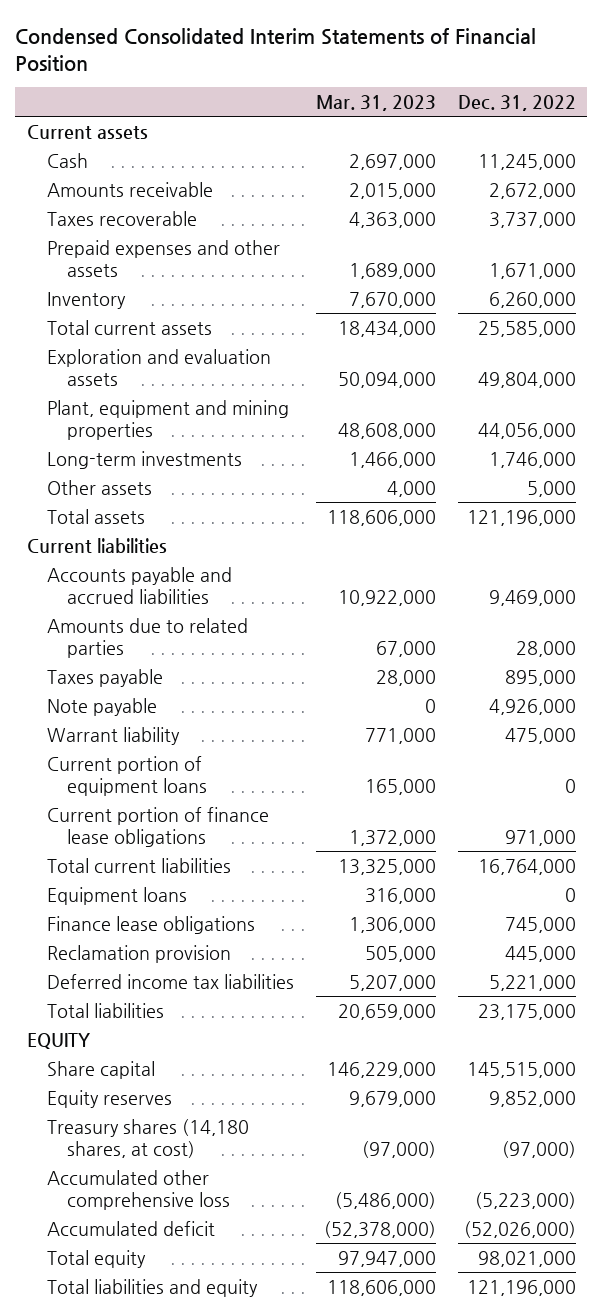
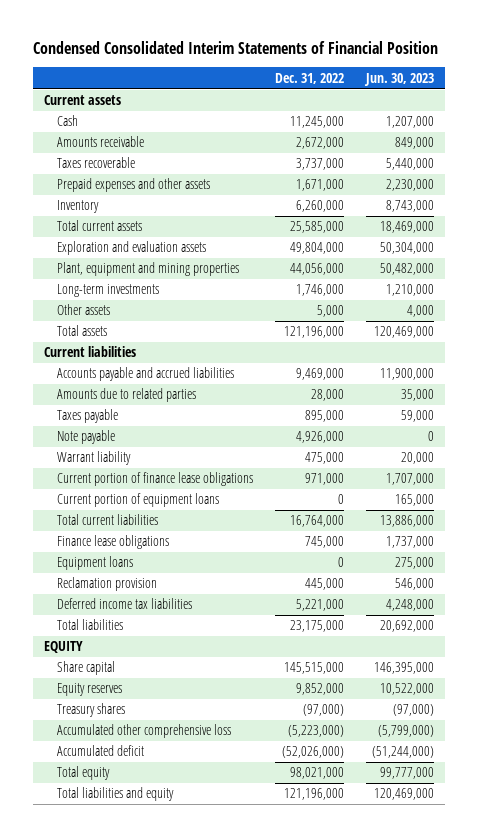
- | Mar. 31, 2023 | Dec. 31, 2022
+ | Dec. 31, 2022 | Jun. 30, 2023
moved down: Current portion of equipment loans | 0 | 165,000
moved down: Equipment loans | 0 | 275,000
- Treasury shares (14,180 shares, at cost) | (97,000) | (97,000)
+ Treasury shares | (97,000) | (97,000)

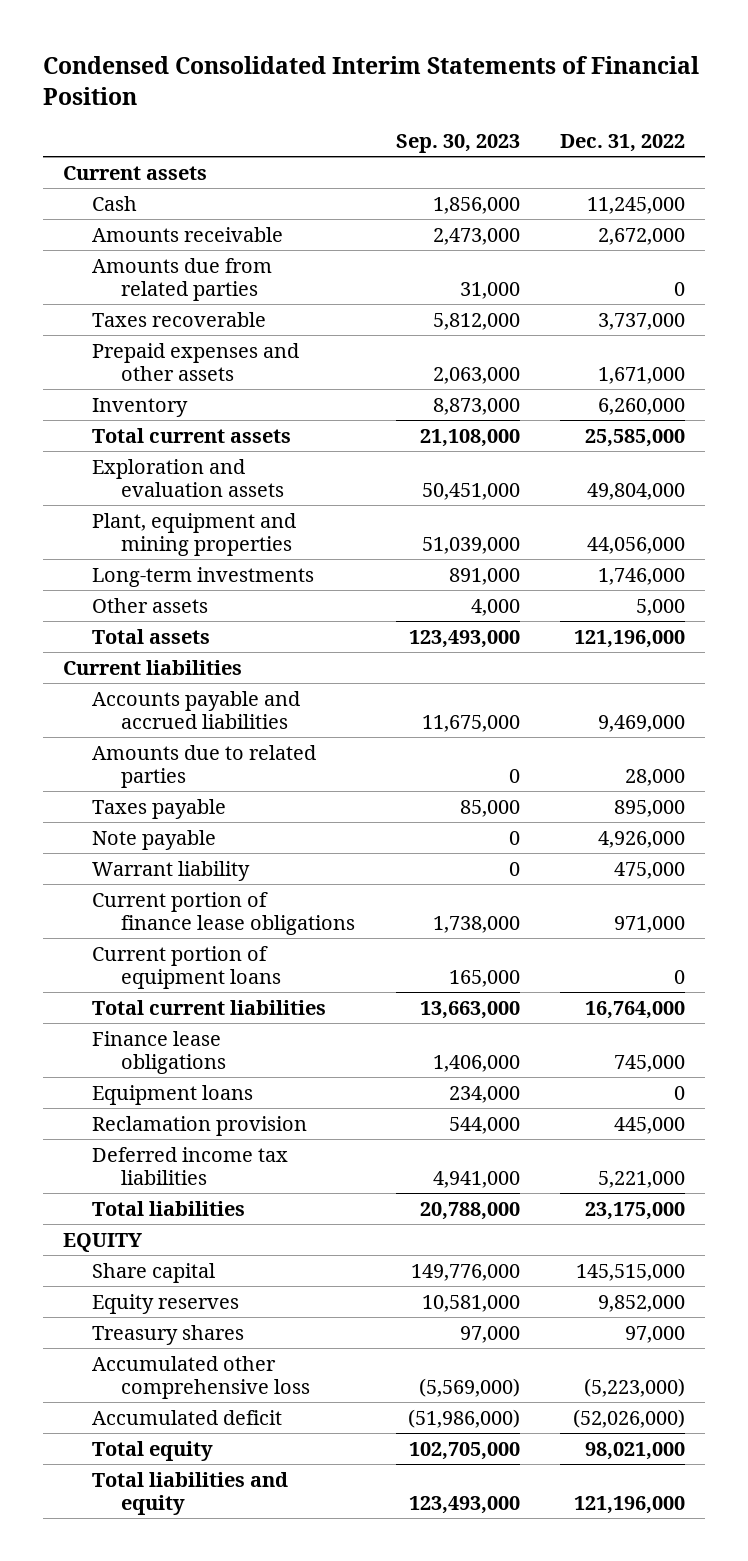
- | Dec. 31, 2022 | Jun. 30, 2023
+ | Sep. 30, 2023 | Dec. 31, 2022
+ Amounts due from related parties | 31,000 | 0
- Treasury shares | (97,000) | (97,000)
+ Treasury shares | 97,000 | 97,000

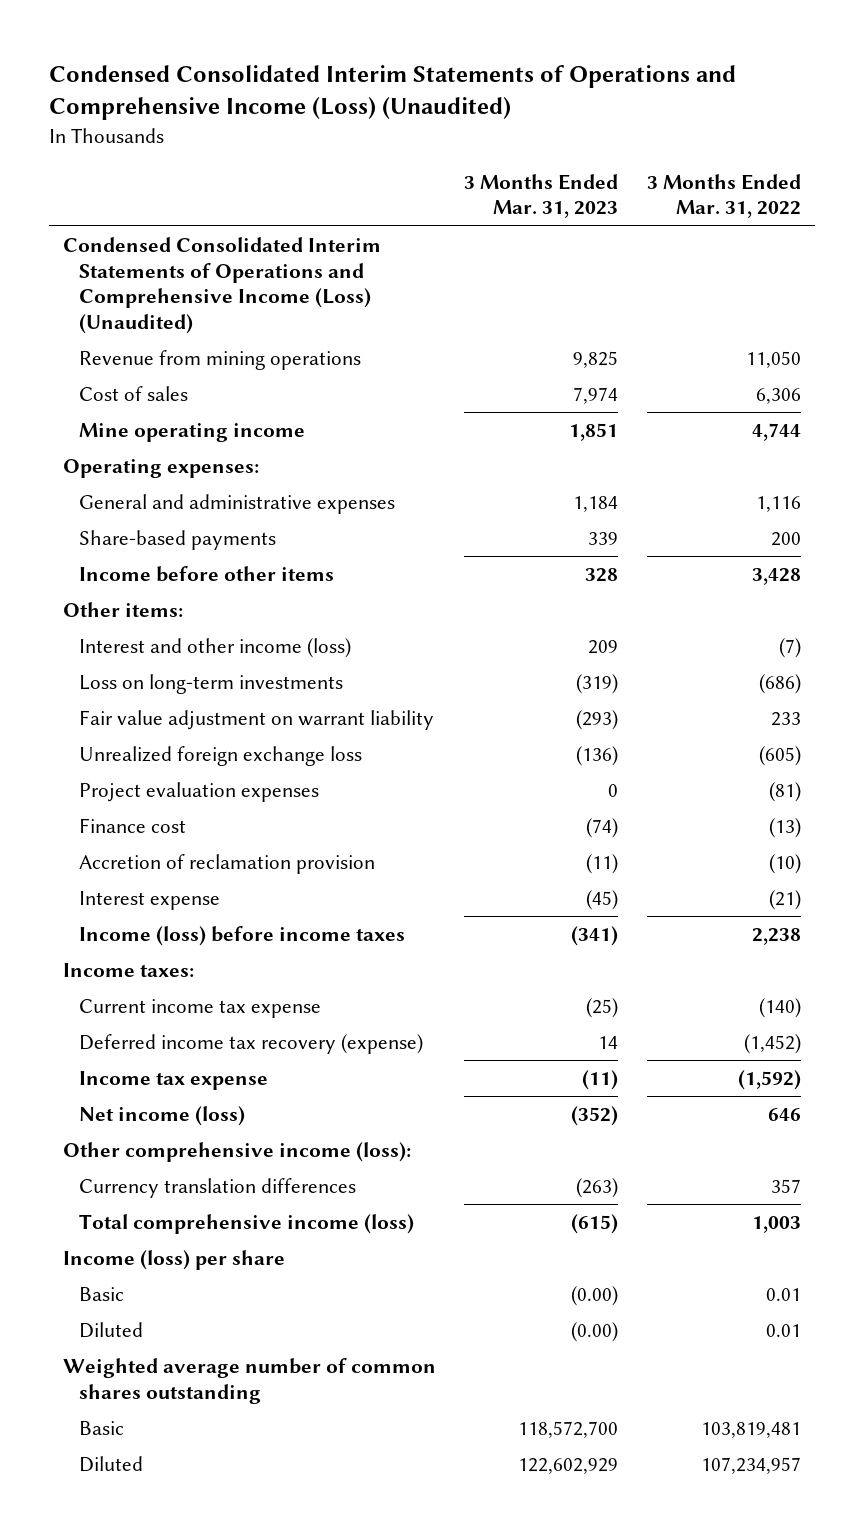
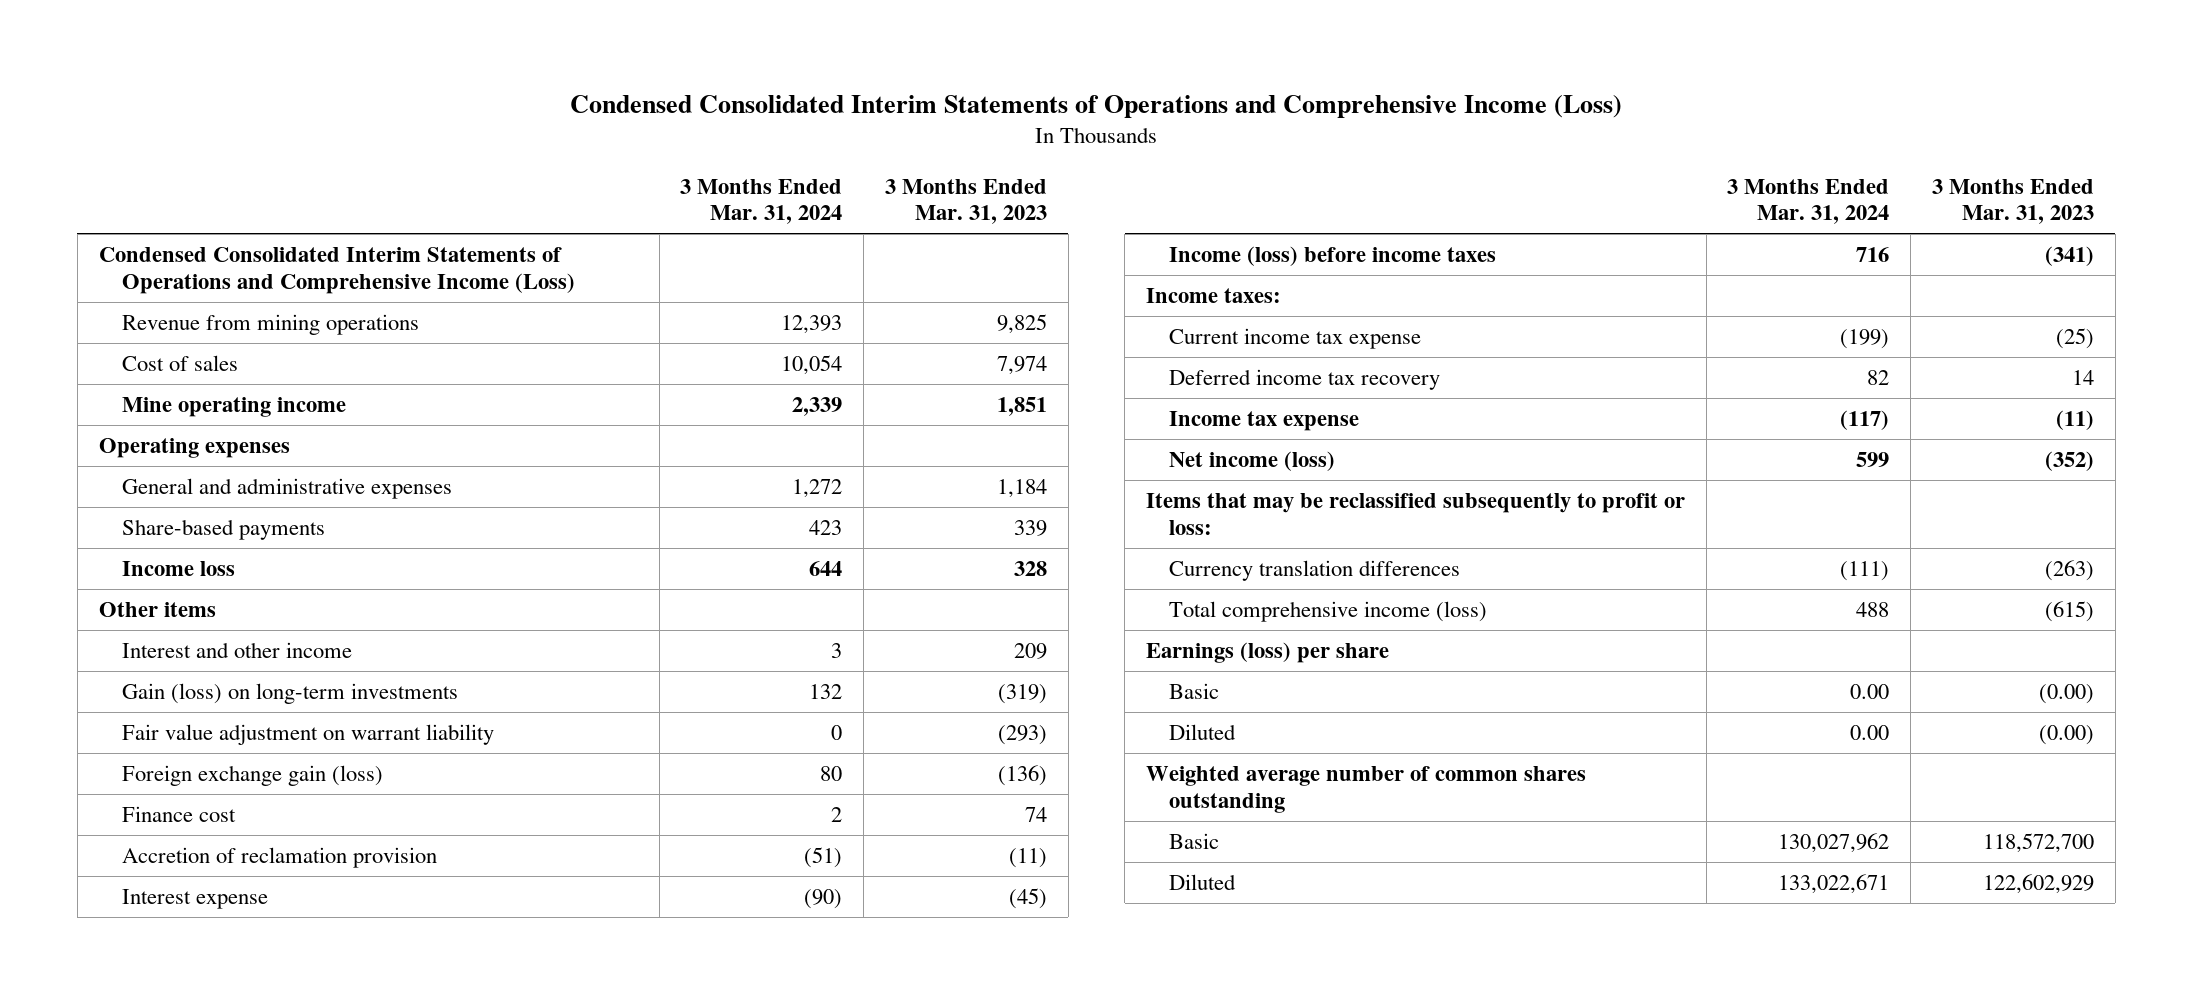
- Condensed Consolidated Interim Statements of Operations and Comprehensive Income (Loss) (Unaudited)
+ Condensed Consolidated Interim Statements of Operations and Comprehensive Income (Loss)
- | 3 Months Ended Mar. 31, 2023 | 3 Months Ended Mar. 31, 2022
+ | 3 Months Ended Mar. 31, 2024 | 3 Months Ended Mar. 31, 2023
- Condensed Consolidated Interim Statements of Operations and Comprehensive Income (Loss) (Unaudited)
+ Condensed Consolidated Interim Statements of Operations and Comprehensive Income (Loss)
- Operating expenses:
+ Operating expenses
- Income before other items | 328 | 3,428
- Other items:
- Interest and other income (loss) | 209 | (7)
- Loss on long-term investments | (319) | (686)
+ Income loss | 644 | 328
+ Other items
+ Interest and other income | 3 | 209
+ Gain (loss) on long-term investments | 132 | (319)
- Unrealized foreign exchange loss | (136) | (605)
- Project evaluation expenses | 0 | (81)
- Finance cost | (74) | (13)
+ Foreign exchange gain (loss) | 80 | (136)
+ Finance cost | 2 | 74
- Deferred income tax recovery (expense) | 14 | (1,452)
+ Deferred income tax recovery | 82 | 14
- Other comprehensive income (loss):
+ Items that may be reclassified subsequently to profit or loss:
- Income (loss) per share
+ Earnings (loss) per share

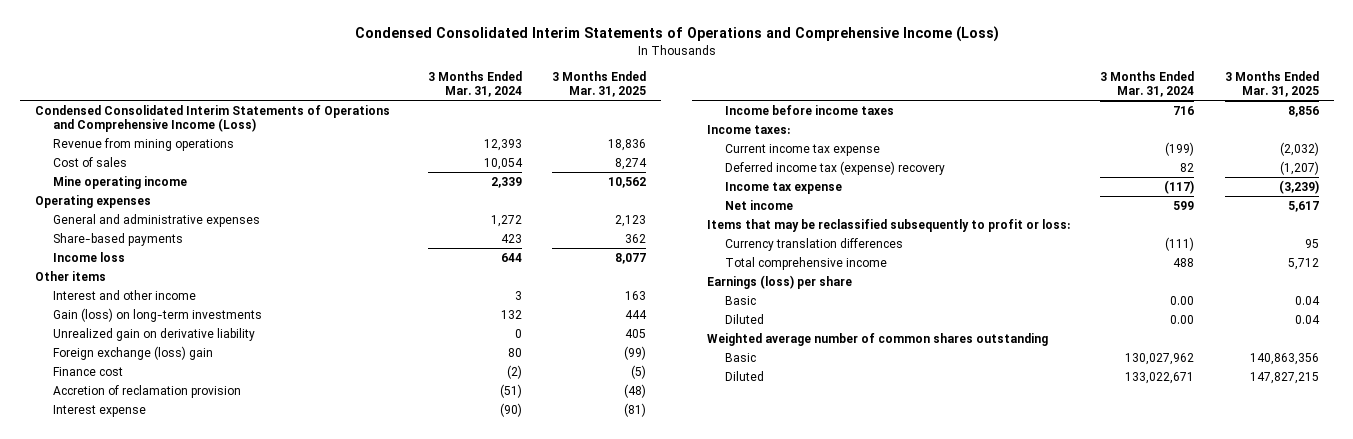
- | 3 Months Ended Mar. 31, 2024 | 3 Months Ended Mar. 31, 2023
+ | 3 Months Ended Mar. 31, 2024 | 3 Months Ended Mar. 31, 2025
- Fair value adjustment on warrant liability | 0 | (293)
- Foreign exchange gain (loss) | 80 | (136)
- Finance cost | 2 | 74
+ Unrealized gain on derivative liability | 0 | 405
+ Foreign exchange (loss) gain | 80 | (99)
+ Finance cost | (2) | (5)
- Income (loss) before income taxes | 716 | (341)
+ Income before income taxes | 716 | 8,856
- Deferred income tax recovery | 82 | 14
+ Deferred income tax (expense) recovery | 82 | (1,207)
- Net income (loss) | 599 | (352)
+ Net income | 599 | 5,617
- Total comprehensive income (loss) | 488 | (615)
+ Total comprehensive income | 488 | 5,712

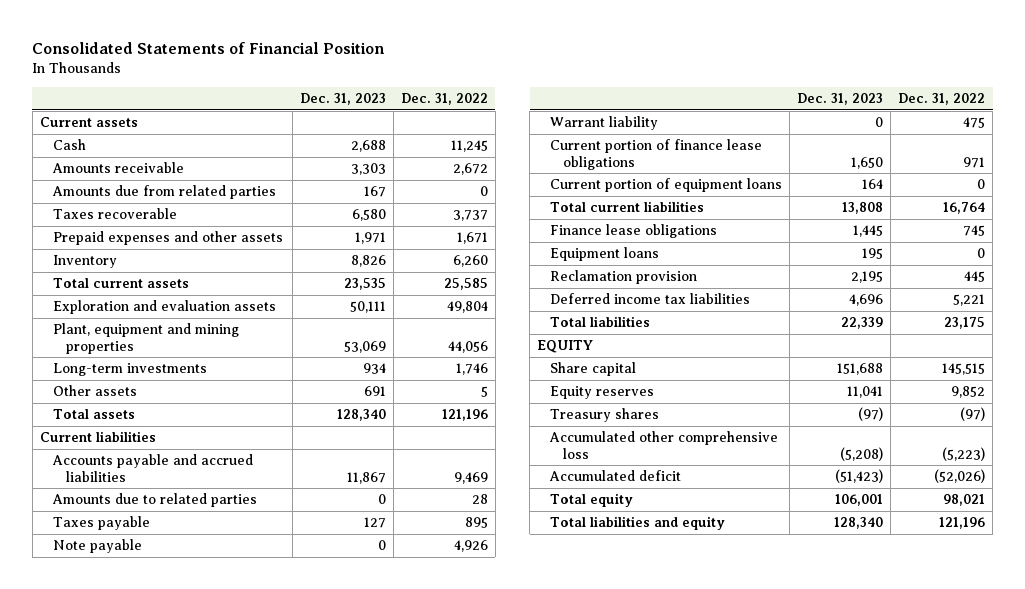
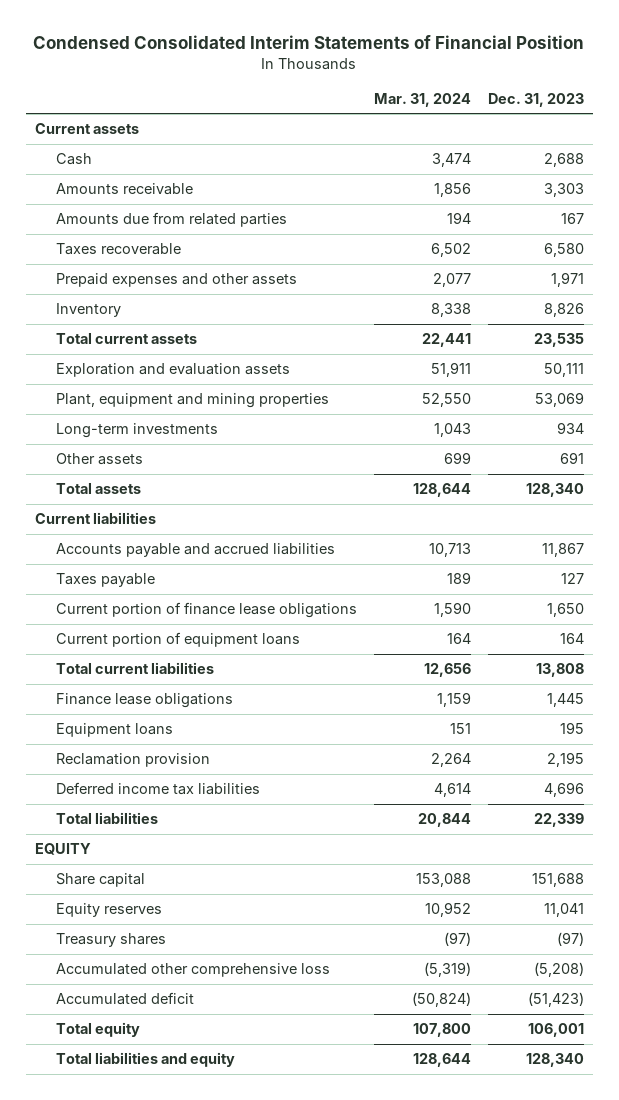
- Consolidated Statements of Financial Position
+ Condensed Consolidated Interim Statements of Financial Position
- | Dec. 31, 2023 | Dec. 31, 2022
+ | Mar. 31, 2024 | Dec. 31, 2023
- Amounts due to related parties | 0 | 28
- Note payable | 0 | 4,926
- Warrant liability | 0 | 475

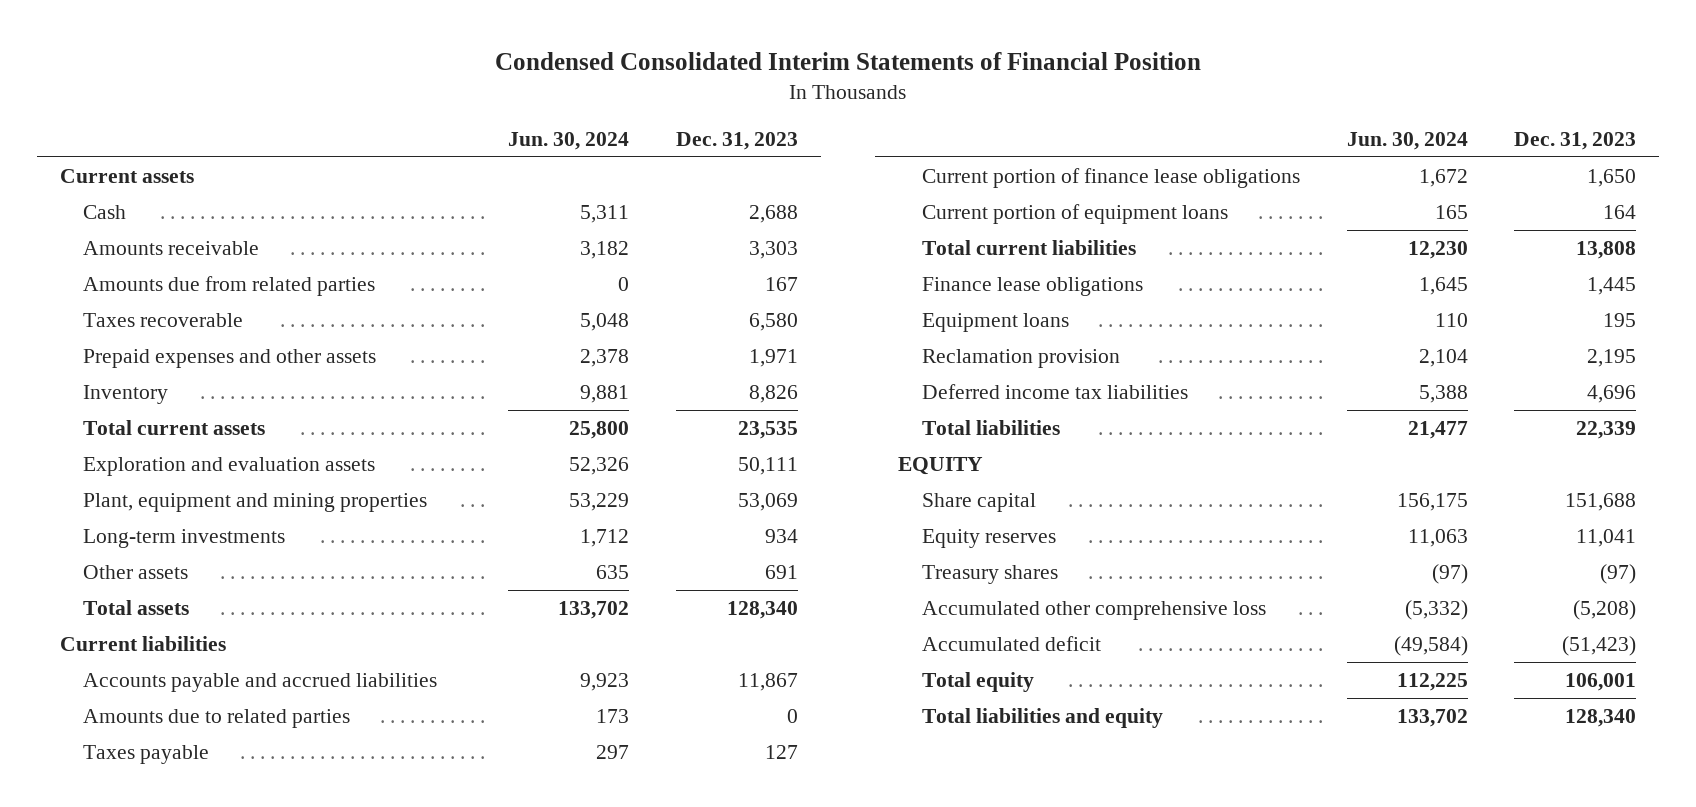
- | Mar. 31, 2024 | Dec. 31, 2023
+ | Jun. 30, 2024 | Dec. 31, 2023
+ Amounts due to related parties | 173 | 0

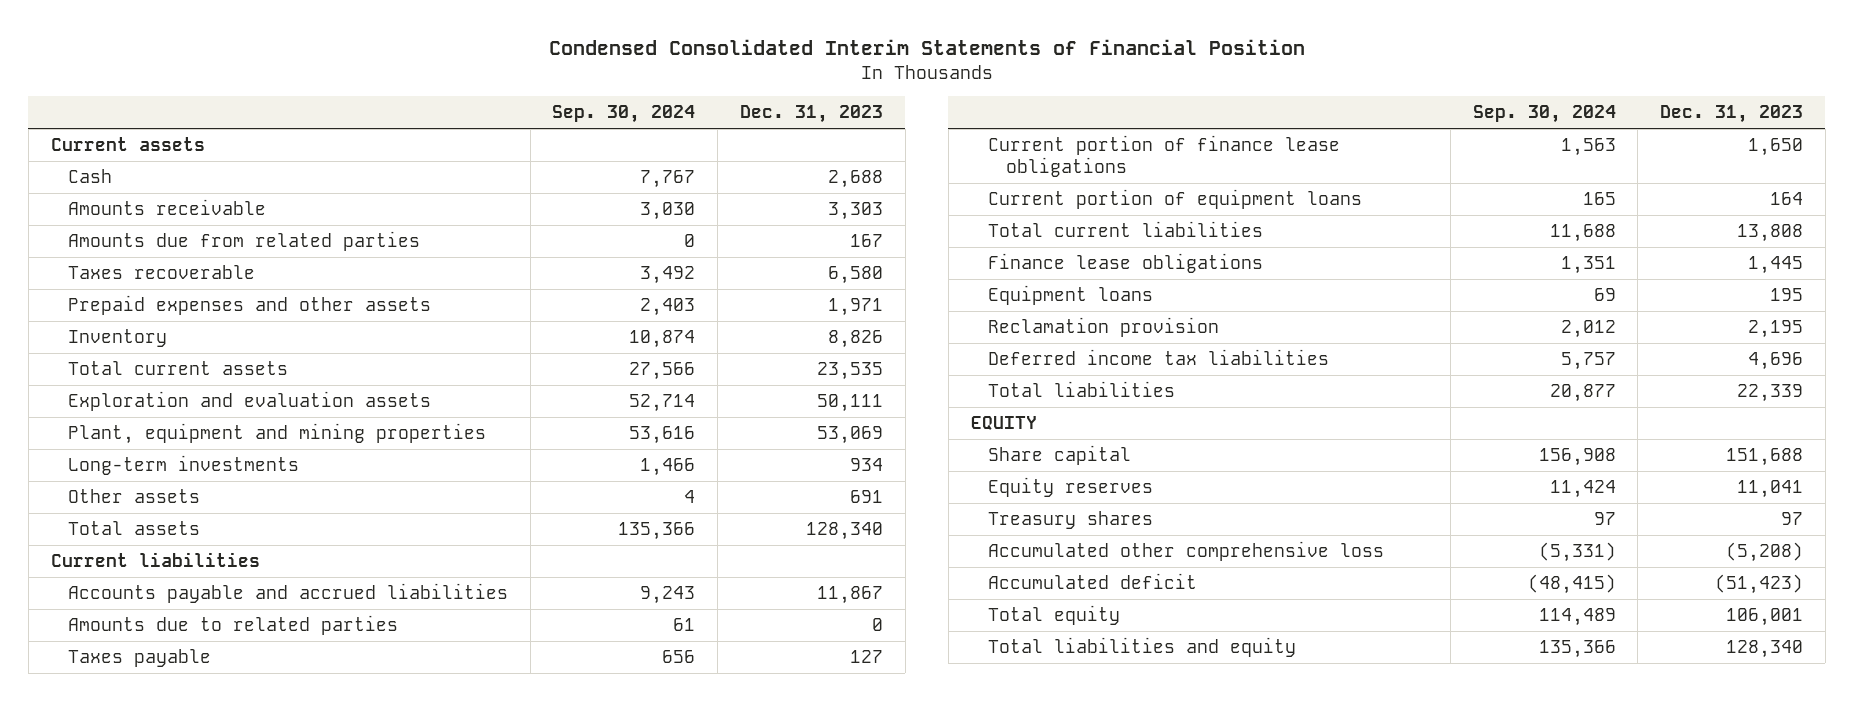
- | Jun. 30, 2024 | Dec. 31, 2023
+ | Sep. 30, 2024 | Dec. 31, 2023
- Treasury shares | (97) | (97)
+ Treasury shares | 97 | 97

